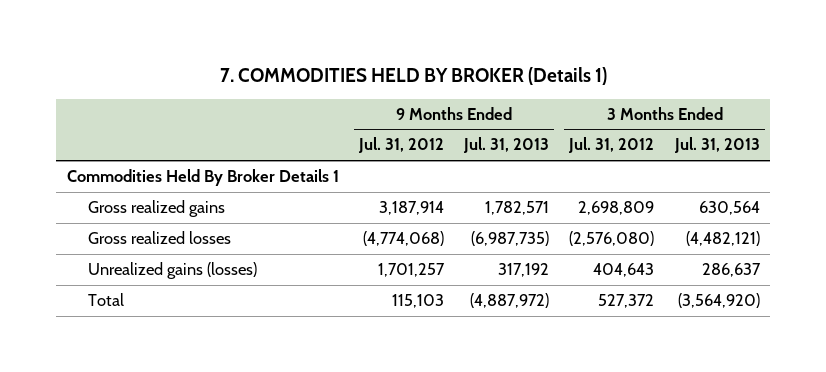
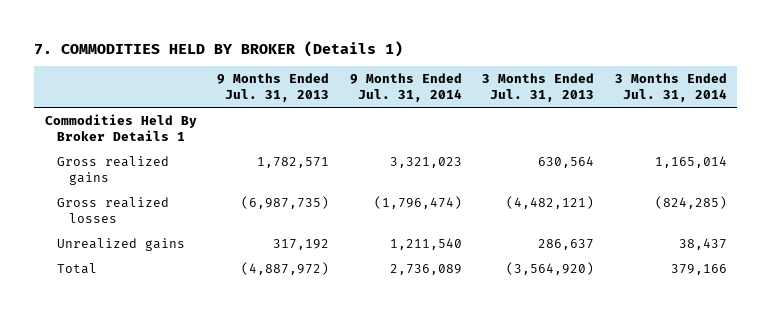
- | 9 Months Ended Jul. 31, 2012 | 9 Months Ended Jul. 31, 2013 | 3 Months Ended Jul. 31, 2012 | 3 Months Ended Jul. 31, 2013
+ | 9 Months Ended Jul. 31, 2013 | 9 Months Ended Jul. 31, 2014 | 3 Months Ended Jul. 31, 2013 | 3 Months Ended Jul. 31, 2014
- Unrealized gains (losses) | 1,701,257 | 317,192 | 404,643 | 286,637
+ Unrealized gains | 317,192 | 1,211,540 | 286,637 | 38,437

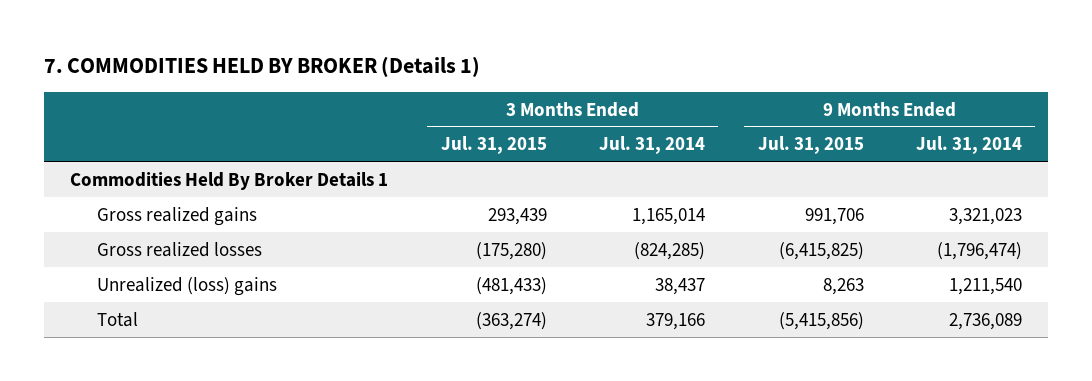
- | 9 Months Ended Jul. 31, 2013 | 9 Months Ended Jul. 31, 2014 | 3 Months Ended Jul. 31, 2013 | 3 Months Ended Jul. 31, 2014
+ | 3 Months Ended Jul. 31, 2015 | 3 Months Ended Jul. 31, 2014 | 9 Months Ended Jul. 31, 2015 | 9 Months Ended Jul. 31, 2014
- Unrealized gains | 317,192 | 1,211,540 | 286,637 | 38,437
+ Unrealized (loss) gains | (481,433) | 38,437 | 8,263 | 1,211,540

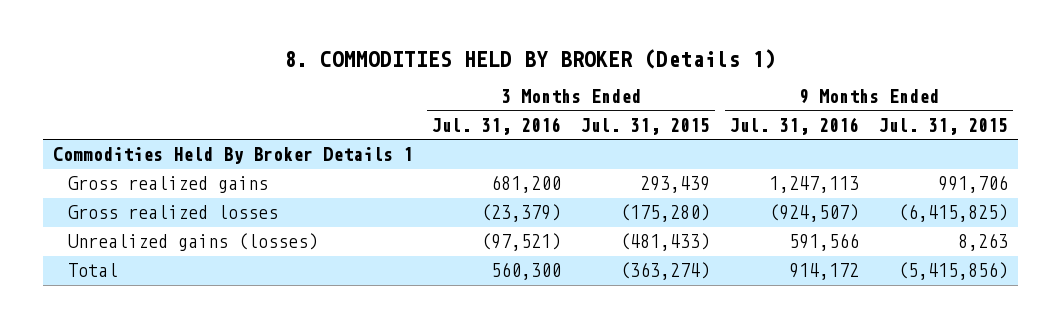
- 7. COMMODITIES HELD BY BROKER (Details 1)
+ 8. COMMODITIES HELD BY BROKER (Details 1)
- | 3 Months Ended Jul. 31, 2015 | 3 Months Ended Jul. 31, 2014 | 9 Months Ended Jul. 31, 2015 | 9 Months Ended Jul. 31, 2014
+ | 3 Months Ended Jul. 31, 2016 | 3 Months Ended Jul. 31, 2015 | 9 Months Ended Jul. 31, 2016 | 9 Months Ended Jul. 31, 2015
- Unrealized (loss) gains | (481,433) | 38,437 | 8,263 | 1,211,540
+ Unrealized gains (losses) | (97,521) | (481,433) | 591,566 | 8,263

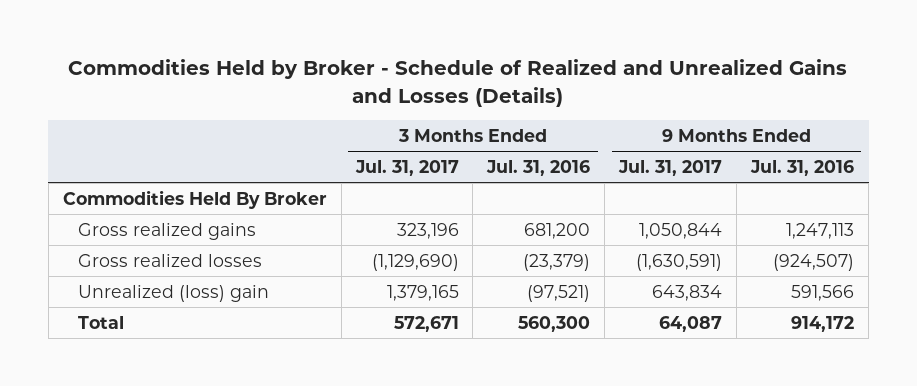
- 8. COMMODITIES HELD BY BROKER (Details 1)
+ Commodities Held by Broker - Schedule of Realized and Unrealized Gains and Losses (Details)
- | 3 Months Ended Jul. 31, 2016 | 3 Months Ended Jul. 31, 2015 | 9 Months Ended Jul. 31, 2016 | 9 Months Ended Jul. 31, 2015
+ | 3 Months Ended Jul. 31, 2017 | 3 Months Ended Jul. 31, 2016 | 9 Months Ended Jul. 31, 2017 | 9 Months Ended Jul. 31, 2016
- Commodities Held By Broker Details 1
+ Commodities Held By Broker
- Unrealized gains (losses) | (97,521) | (481,433) | 591,566 | 8,263
+ Unrealized (loss) gain | 1,379,165 | (97,521) | 643,834 | 591,566

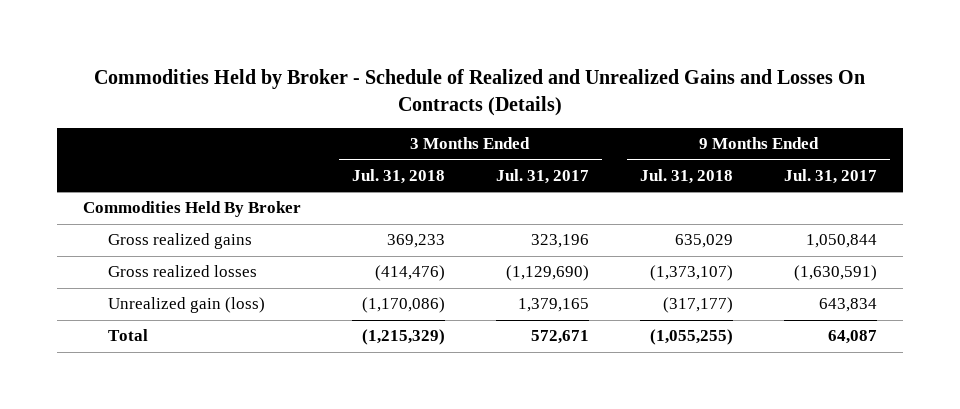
- Commodities Held by Broker - Schedule of Realized and Unrealized Gains and Losses (Details)
+ Commodities Held by Broker - Schedule of Realized and Unrealized Gains and Losses On Contracts (Details)
- | 3 Months Ended Jul. 31, 2017 | 3 Months Ended Jul. 31, 2016 | 9 Months Ended Jul. 31, 2017 | 9 Months Ended Jul. 31, 2016
+ | 3 Months Ended Jul. 31, 2018 | 3 Months Ended Jul. 31, 2017 | 9 Months Ended Jul. 31, 2018 | 9 Months Ended Jul. 31, 2017
- Unrealized (loss) gain | 1,379,165 | (97,521) | 643,834 | 591,566
+ Unrealized gain (loss) | (1,170,086) | 1,379,165 | (317,177) | 643,834

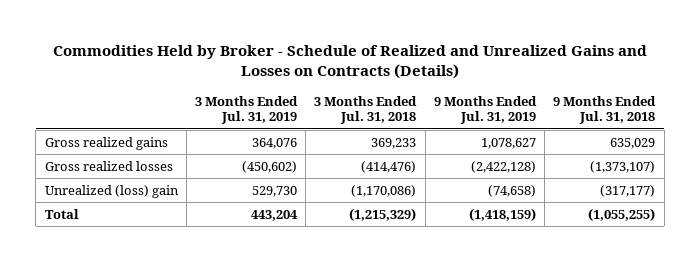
- Commodities Held by Broker - Schedule of Realized and Unrealized Gains and Losses On Contracts (Details)
+ Commodities Held by Broker - Schedule of Realized and Unrealized Gains and Losses on Contracts (Details)
- | 3 Months Ended Jul. 31, 2018 | 3 Months Ended Jul. 31, 2017 | 9 Months Ended Jul. 31, 2018 | 9 Months Ended Jul. 31, 2017
+ | 3 Months Ended Jul. 31, 2019 | 3 Months Ended Jul. 31, 2018 | 9 Months Ended Jul. 31, 2019 | 9 Months Ended Jul. 31, 2018
- Commodities Held By Broker
- Unrealized gain (loss) | (1,170,086) | 1,379,165 | (317,177) | 643,834
+ Unrealized (loss) gain | 529,730 | (1,170,086) | (74,658) | (317,177)

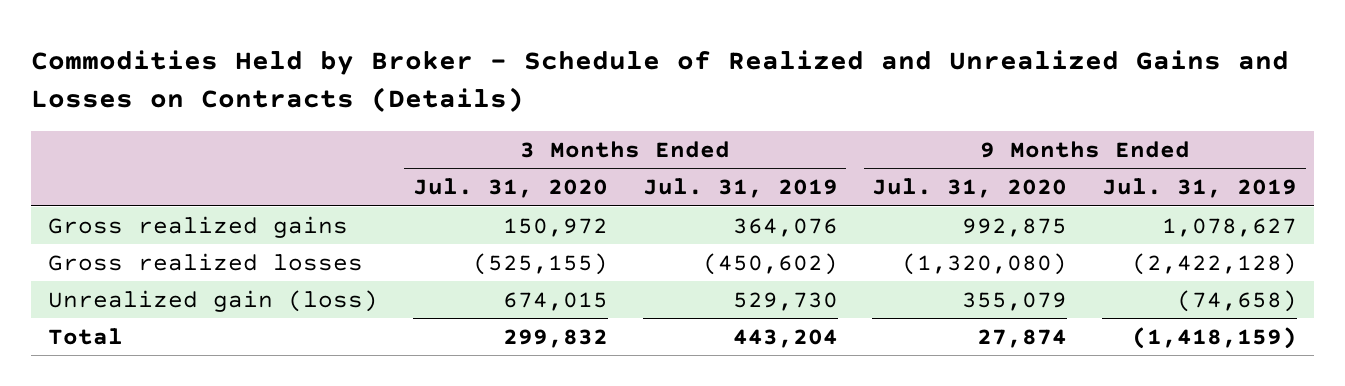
- | 3 Months Ended Jul. 31, 2019 | 3 Months Ended Jul. 31, 2018 | 9 Months Ended Jul. 31, 2019 | 9 Months Ended Jul. 31, 2018
+ | 3 Months Ended Jul. 31, 2020 | 3 Months Ended Jul. 31, 2019 | 9 Months Ended Jul. 31, 2020 | 9 Months Ended Jul. 31, 2019
- Unrealized (loss) gain | 529,730 | (1,170,086) | (74,658) | (317,177)
+ Unrealized gain (loss) | 674,015 | 529,730 | 355,079 | (74,658)

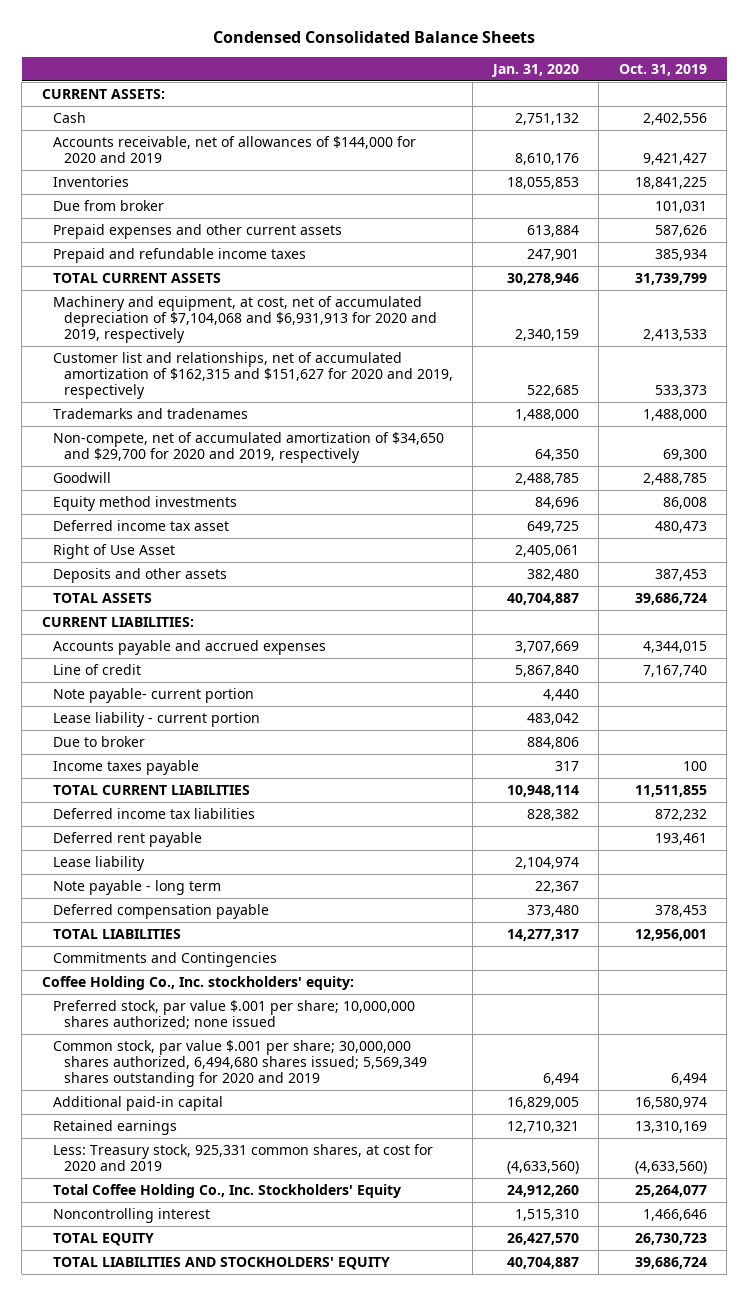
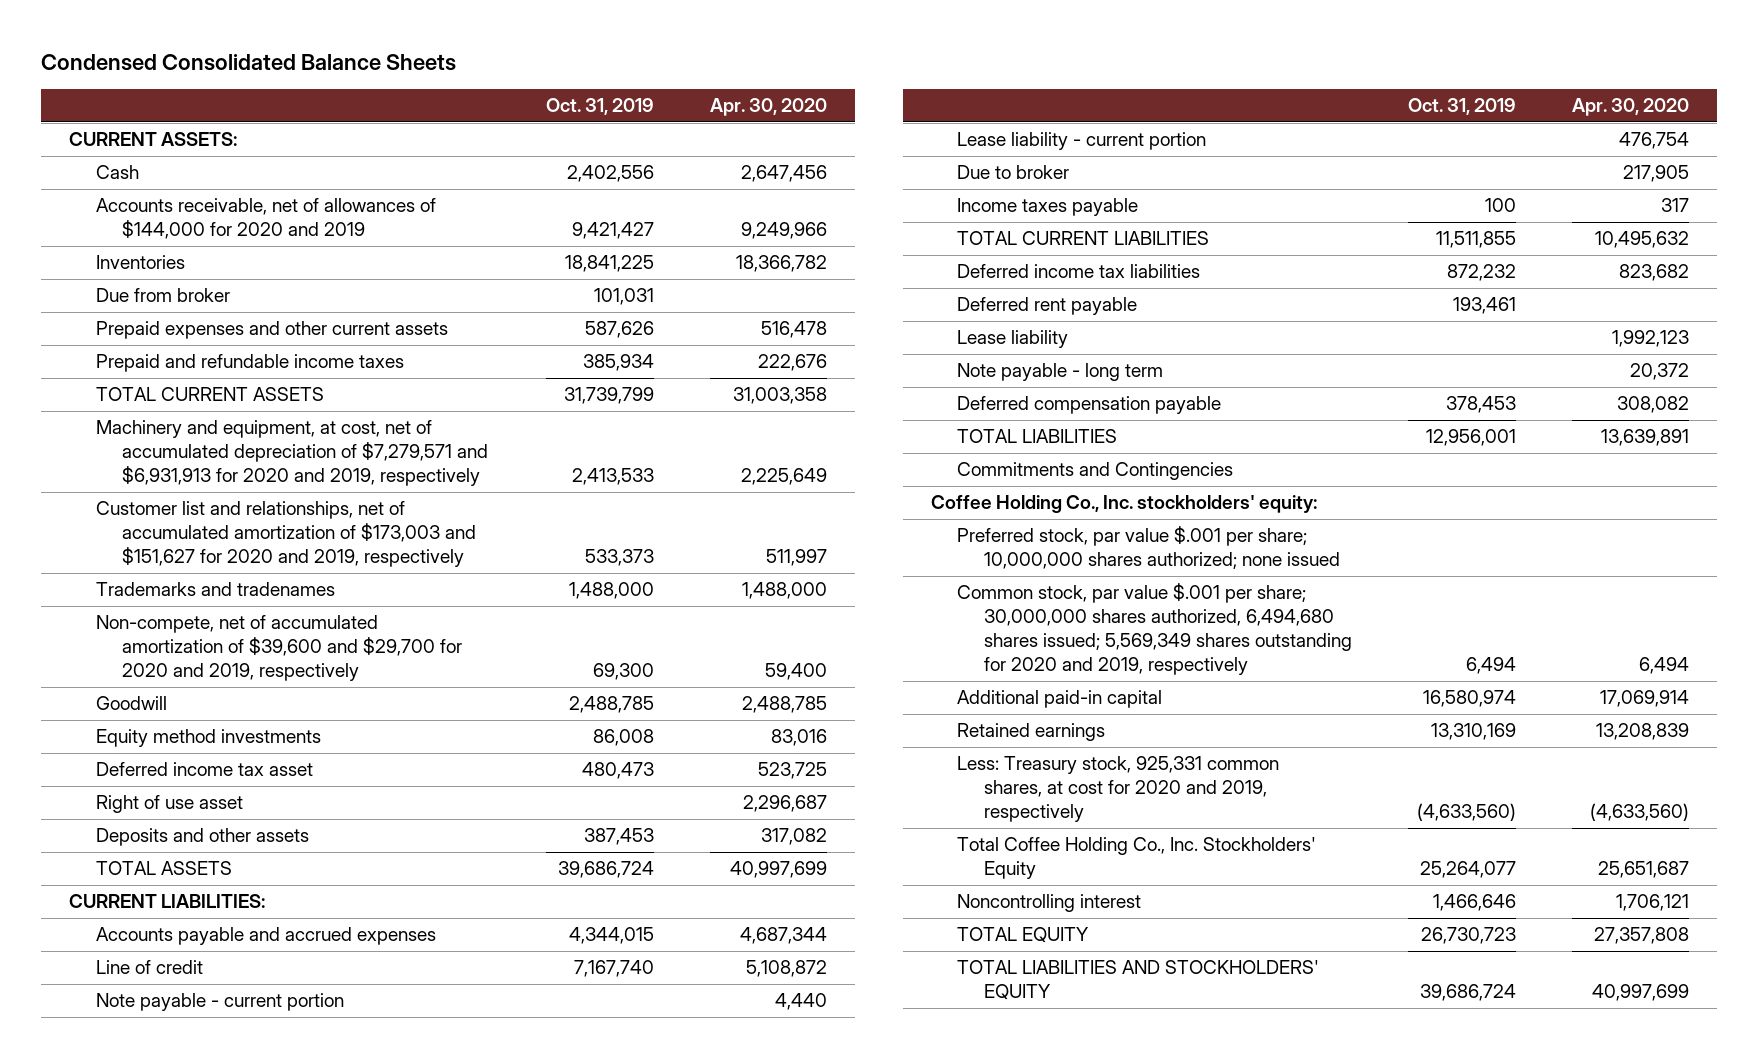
- | Jan. 31, 2020 | Oct. 31, 2019
+ | Oct. 31, 2019 | Apr. 30, 2020
- Machinery and equipment, at cost, net of accumulated depreciation of $7,104,068 and $6,931,913 for 2020 and 2019, respectively | 2,340,159 | 2,413,533
- Customer list and relationships, net of accumulated amortization of $162,315 and $151,627 for 2020 and 2019, respectively | 522,685 | 533,373
+ Machinery and equipment, at cost, net of accumulated depreciation of $7,279,571 and $6,931,913 for 2020 and 2019, respectively | 2,413,533 | 2,225,649
+ Customer list and relationships, net of accumulated amortization of $173,003 and $151,627 for 2020 and 2019, respectively | 533,373 | 511,997
- Non-compete, net of accumulated amortization of $34,650 and $29,700 for 2020 and 2019, respectively | 64,350 | 69,300
+ Non-compete, net of accumulated amortization of $39,600 and $29,700 for 2020 and 2019, respectively | 69,300 | 59,400
- Right of Use Asset | 2,405,061 |
+ Right of use asset | | 2,296,687
- Note payable- current portion | 4,440 |
+ Note payable - current portion | | 4,440
- Common stock, par value $.001 per share; 30,000,000 shares authorized, 6,494,680 shares issued; 5,569,349 shares outstanding for 2020 and 2019 | 6,494 | 6,494
+ Common stock, par value $.001 per share; 30,000,000 shares authorized, 6,494,680 shares issued; 5,569,349 shares outstanding for 2020 and 2019, respectively | 6,494 | 6,494
- Less: Treasury stock, 925,331 common shares, at cost for 2020 and 2019 | (4,633,560) | (4,633,560)
+ Less: Treasury stock, 925,331 common shares, at cost for 2020 and 2019, respectively | (4,633,560) | (4,633,560)

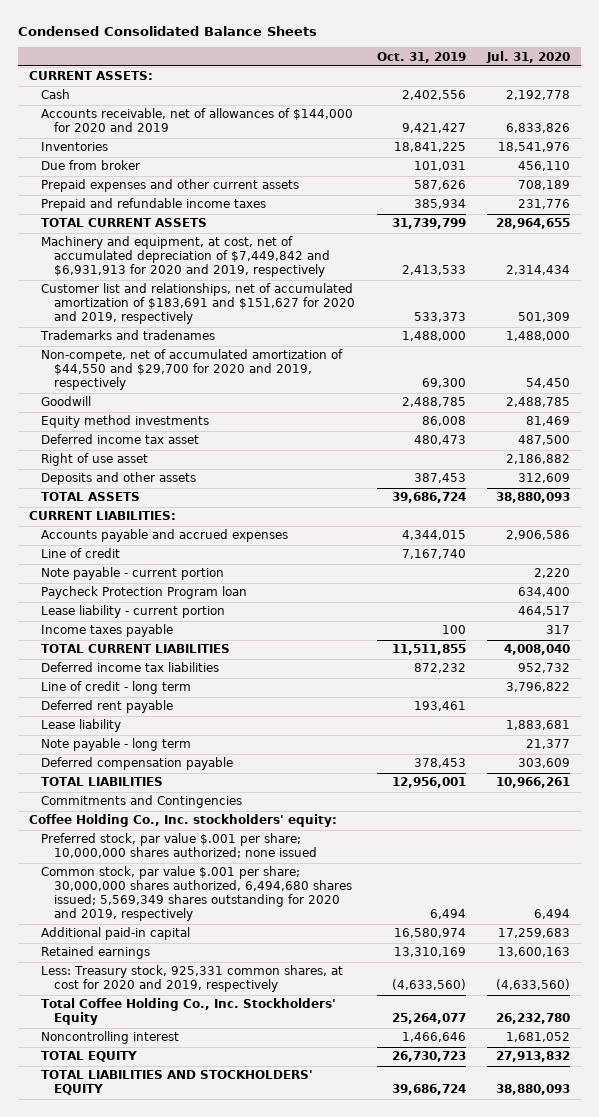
- | Oct. 31, 2019 | Apr. 30, 2020
+ | Oct. 31, 2019 | Jul. 31, 2020
- Machinery and equipment, at cost, net of accumulated depreciation of $7,279,571 and $6,931,913 for 2020 and 2019, respectively | 2,413,533 | 2,225,649
- Customer list and relationships, net of accumulated amortization of $173,003 and $151,627 for 2020 and 2019, respectively | 533,373 | 511,997
+ Machinery and equipment, at cost, net of accumulated depreciation of $7,449,842 and $6,931,913 for 2020 and 2019, respectively | 2,413,533 | 2,314,434
+ Customer list and relationships, net of accumulated amortization of $183,691 and $151,627 for 2020 and 2019, respectively | 533,373 | 501,309
- Non-compete, net of accumulated amortization of $39,600 and $29,700 for 2020 and 2019, respectively | 69,300 | 59,400
+ Non-compete, net of accumulated amortization of $44,550 and $29,700 for 2020 and 2019, respectively | 69,300 | 54,450
+ Paycheck Protection Program loan | | 634,400
- Due to broker | | 217,905
+ Line of credit - long term | | 3,796,822

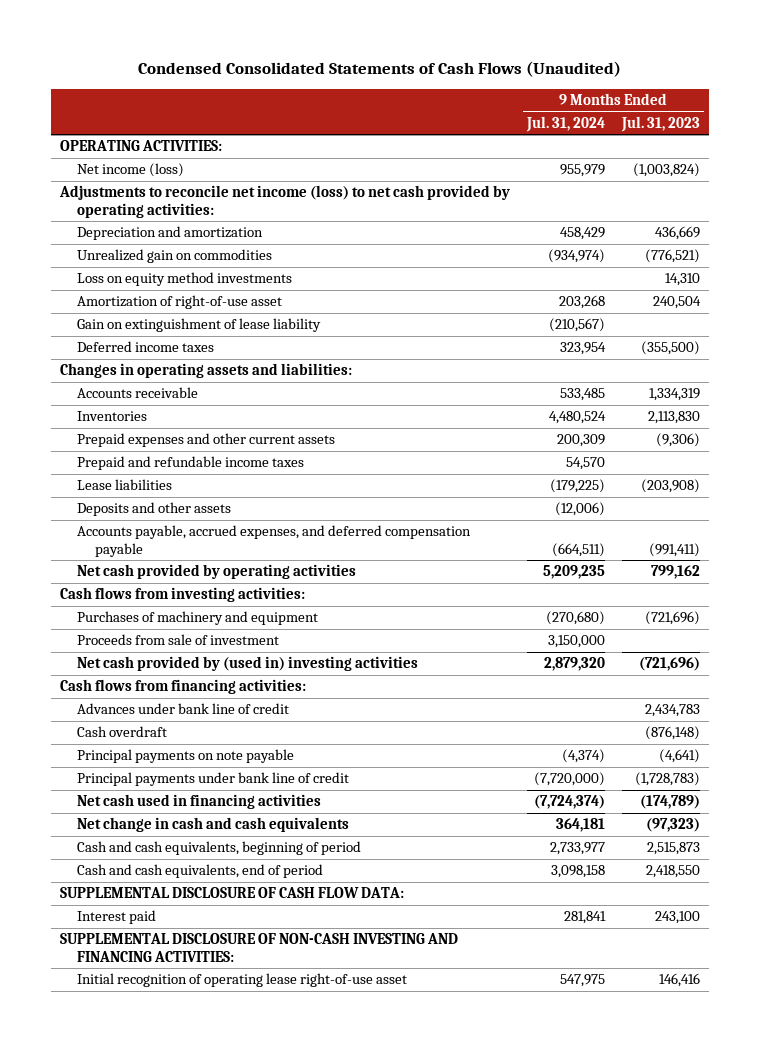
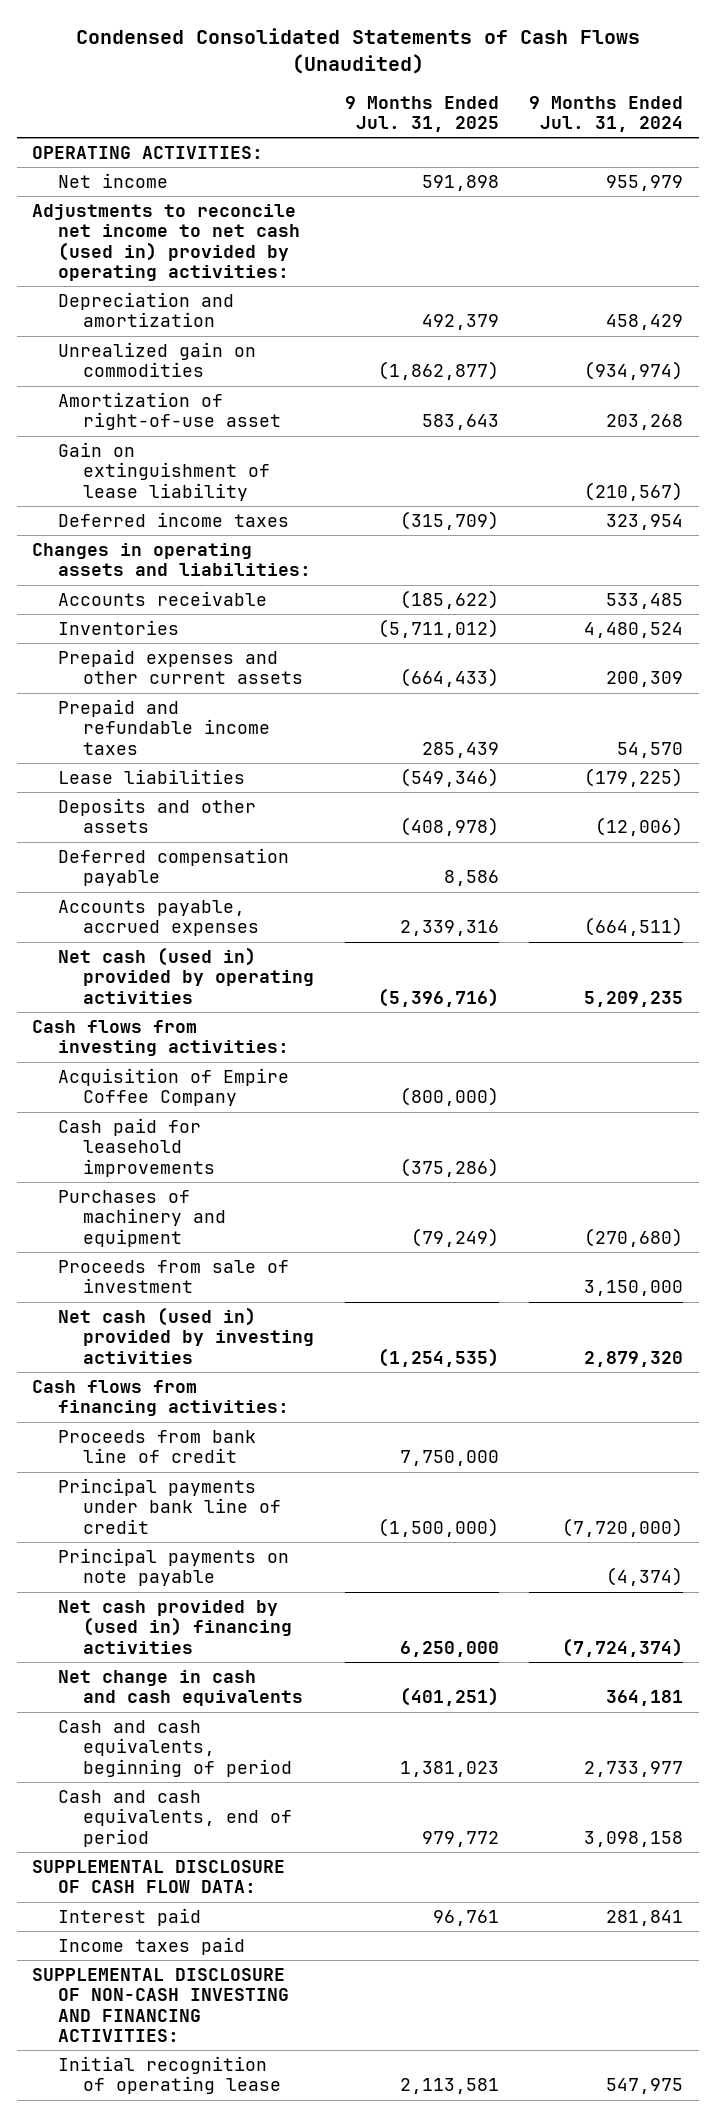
- | 9 Months Ended Jul. 31, 2024 | 9 Months Ended Jul. 31, 2023
+ | 9 Months Ended Jul. 31, 2025 | 9 Months Ended Jul. 31, 2024
- Net income (loss) | 955,979 | (1,003,824)
- Adjustments to reconcile net income (loss) to net cash provided by operating activities:
+ Net income | 591,898 | 955,979
+ Adjustments to reconcile net income to net cash (used in) provided by operating activities:
- Loss on equity method investments | | 14,310
- Accounts payable, accrued expenses, and deferred compensation payable | (664,511) | (991,411)
- Net cash provided by operating activities | 5,209,235 | 799,162
+ Deferred compensation payable | 8,586 |
+ Accounts payable, accrued expenses | 2,339,316 | (664,511)
+ Net cash (used in) provided by operating activities | (5,396,716) | 5,209,235
+ Acquisition of Empire Coffee Company | (800,000) |
+ Cash paid for leasehold improvements | (375,286) |
- Net cash provided by (used in) investing activities | 2,879,320 | (721,696)
+ Net cash (used in) provided by investing activities | (1,254,535) | 2,879,320
- Advances under bank line of credit | | 2,434,783
- Cash overdraft | | (876,148)
+ Proceeds from bank line of credit | 7,750,000 |
- Net cash used in financing activities | (7,724,374) | (174,789)
moved down: Principal payments on note payable | | (4,374)
+ Net cash provided by (used in) financing activities | 6,250,000 | (7,724,374)
+ Income taxes paid
- Initial recognition of operating lease right-of-use asset | 547,975 | 146,416
+ Initial recognition of operating lease | 2,113,581 | 547,975

